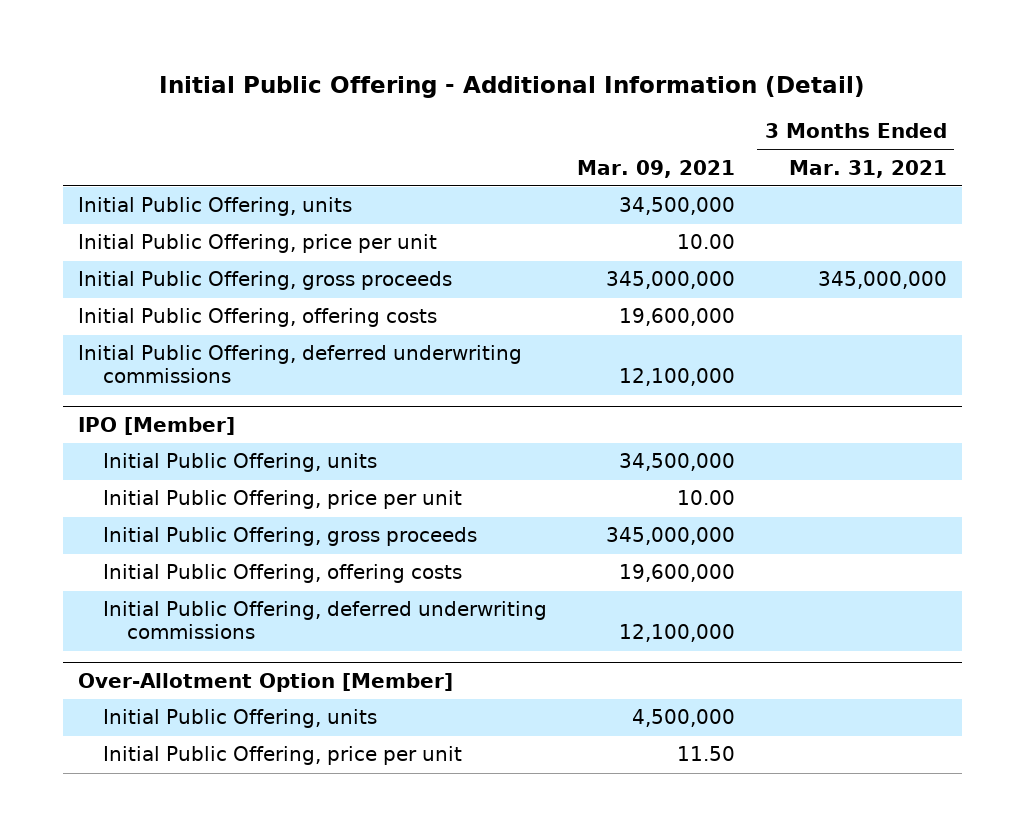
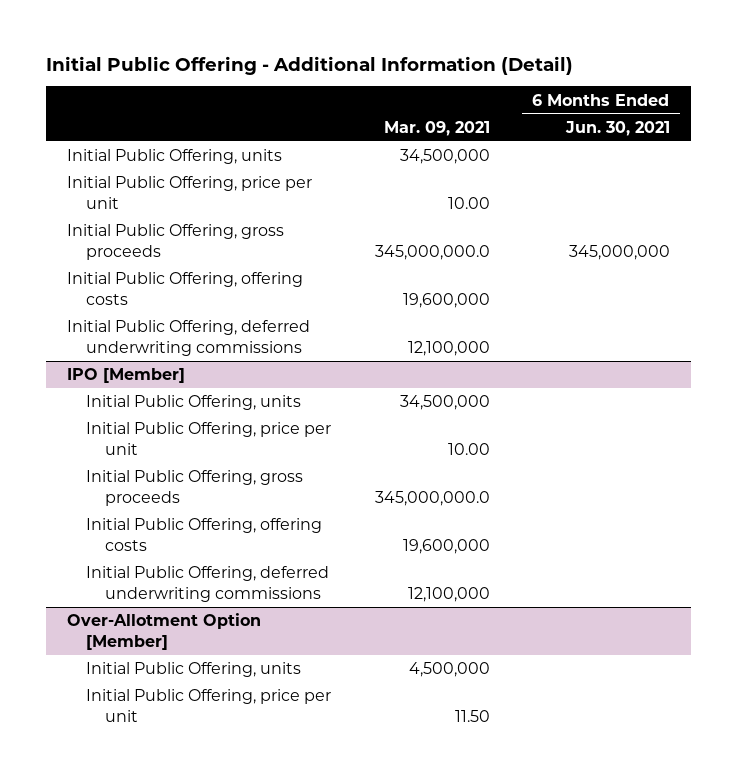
- | Mar. 09, 2021 | 3 Months Ended Mar. 31, 2021
+ | Mar. 09, 2021 | 6 Months Ended Jun. 30, 2021
- Initial Public Offering, gross proceeds | 345,000,000 | 345,000,000
+ Initial Public Offering, gross proceeds | 345,000,000.0 | 345,000,000
@ IPO [Member]
- Initial Public Offering, gross proceeds | 345,000,000 |
+ Initial Public Offering, gross proceeds | 345,000,000.0 |

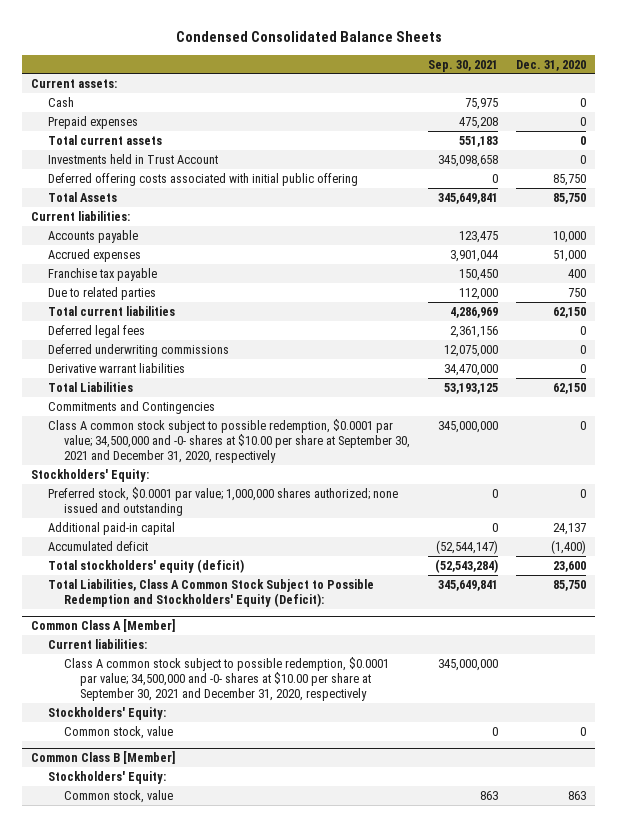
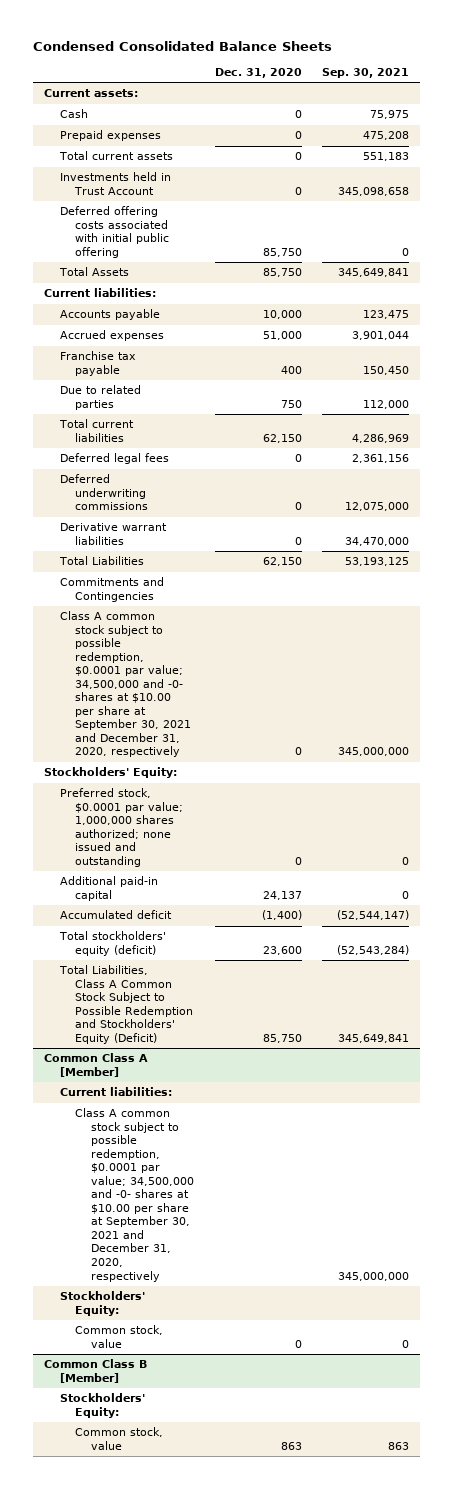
- | Sep. 30, 2021 | Dec. 31, 2020
+ | Dec. 31, 2020 | Sep. 30, 2021
- Total Liabilities, Class A Common Stock Subject to Possible Redemption and Stockholders' Equity (Deficit): | 345,649,841 | 85,750
+ Total Liabilities, Class A Common Stock Subject to Possible Redemption and Stockholders' Equity (Deficit) | 85,750 | 345,649,841

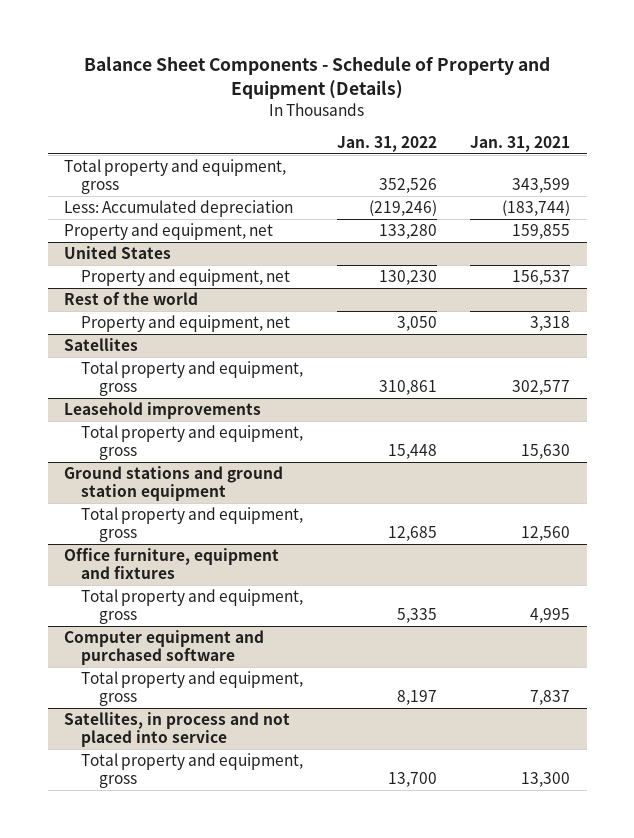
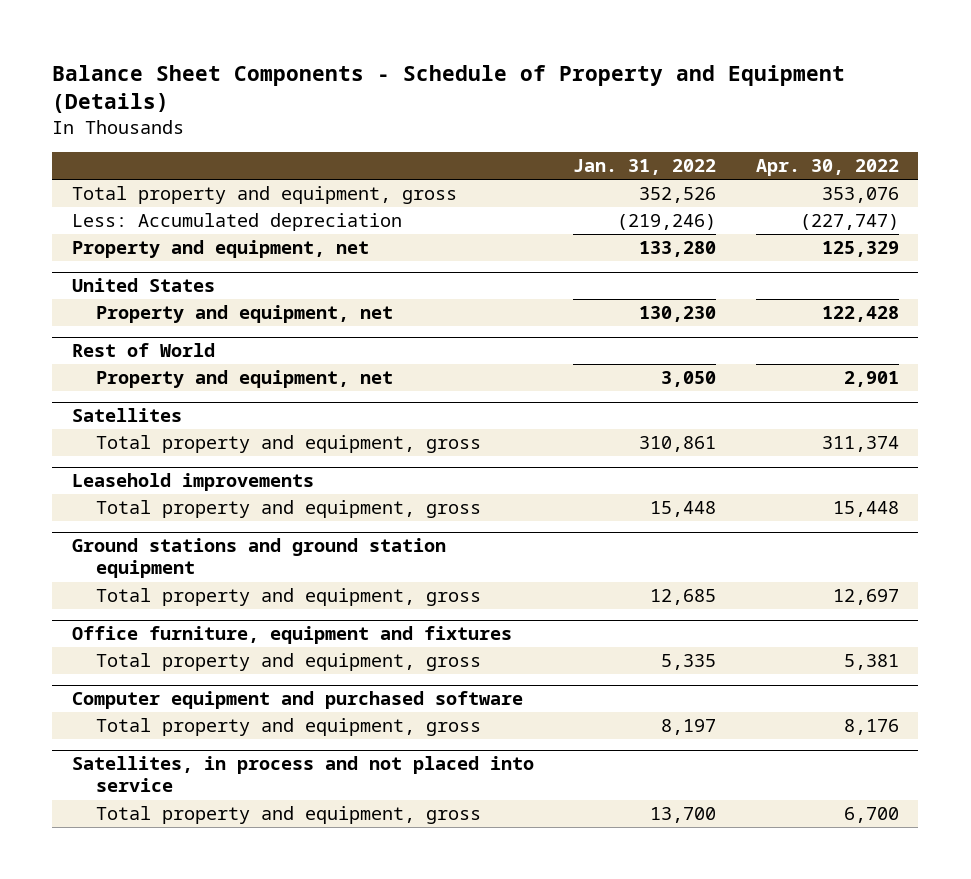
- | Jan. 31, 2022 | Jan. 31, 2021
+ | Jan. 31, 2022 | Apr. 30, 2022
- Rest of the world
+ Rest of World

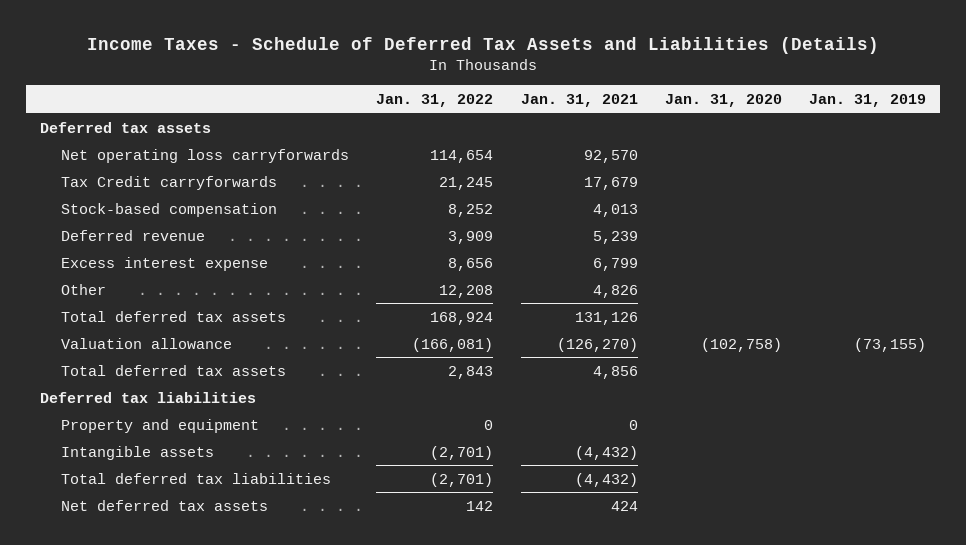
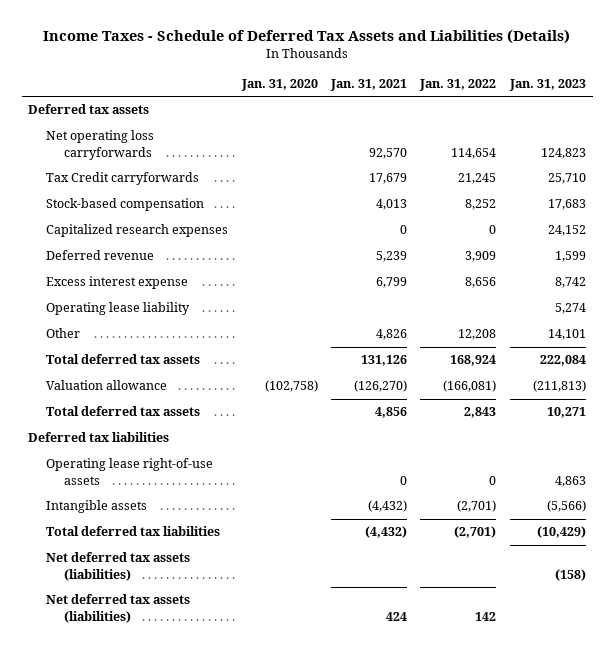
- | Jan. 31, 2022 | Jan. 31, 2021 | Jan. 31, 2020 | Jan. 31, 2019
+ | Jan. 31, 2020 | Jan. 31, 2021 | Jan. 31, 2022 | Jan. 31, 2023
+ Capitalized research expenses | | 0 | 0 | 24,152
+ Operating lease liability | | | | 5,274
- Property and equipment | 0 | 0 | |
+ Operating lease right-of-use assets | | 0 | 0 | 4,863
- Net deferred tax assets | 142 | 424 | |
+ Net deferred tax assets (liabilities) | | | | (158)
+ Net deferred tax assets (liabilities) | | 424 | 142 |

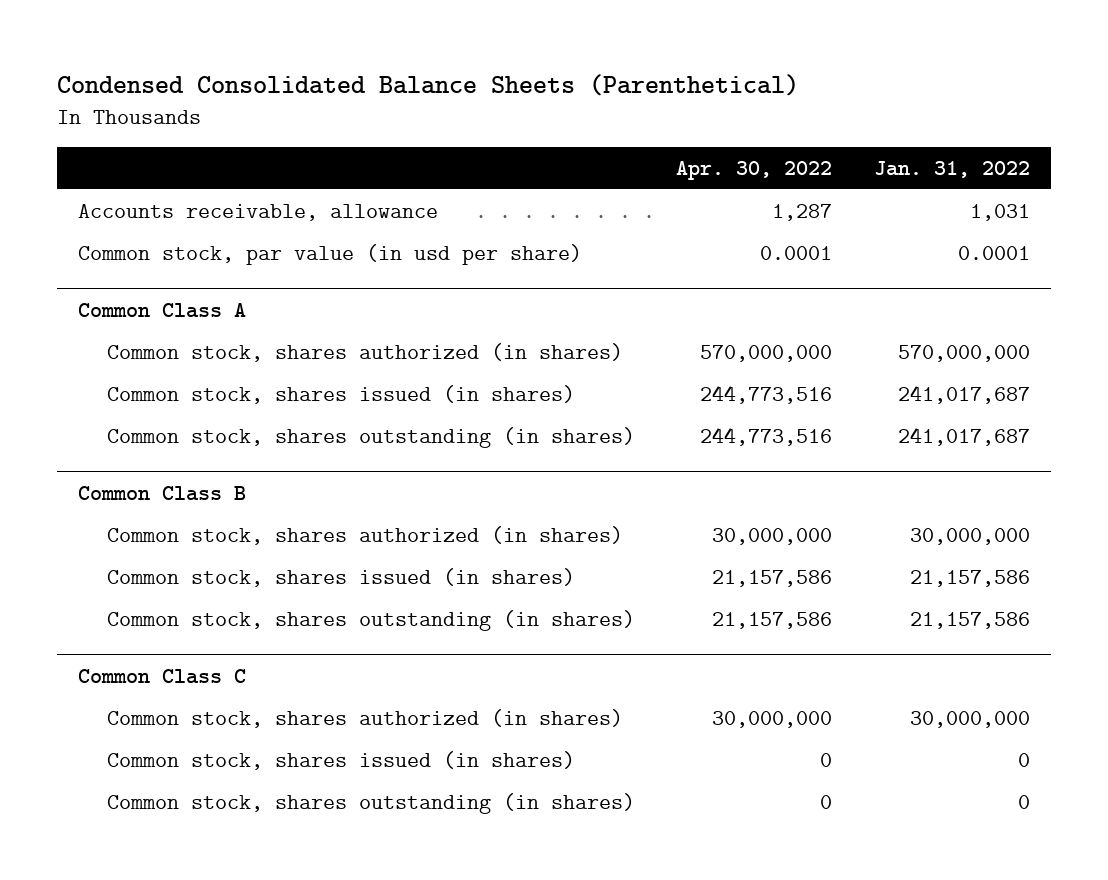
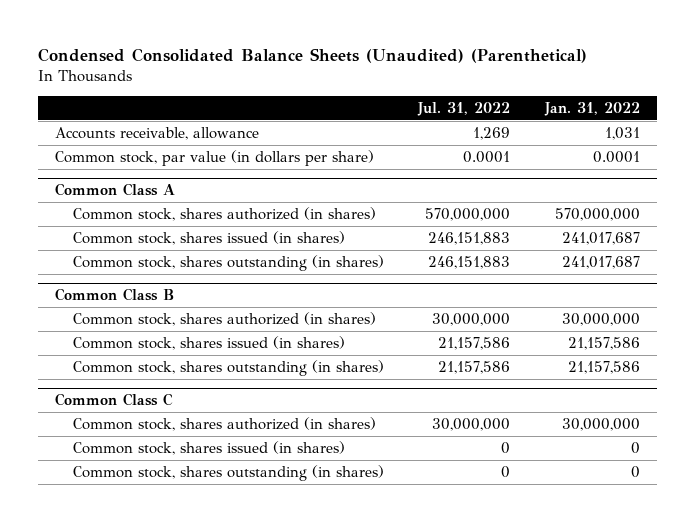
- Condensed Consolidated Balance Sheets (Parenthetical)
+ Condensed Consolidated Balance Sheets (Unaudited) (Parenthetical)
- | Apr. 30, 2022 | Jan. 31, 2022
+ | Jul. 31, 2022 | Jan. 31, 2022
- Common stock, par value (in usd per share) | 0.0001 | 0.0001
+ Common stock, par value (in dollars per share) | 0.0001 | 0.0001

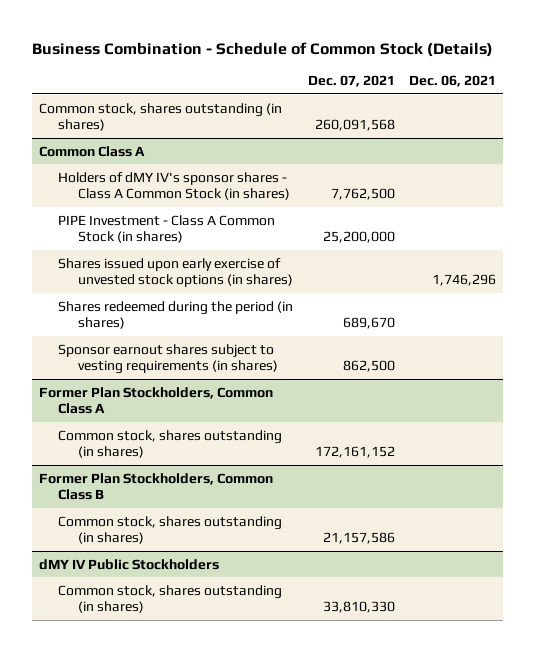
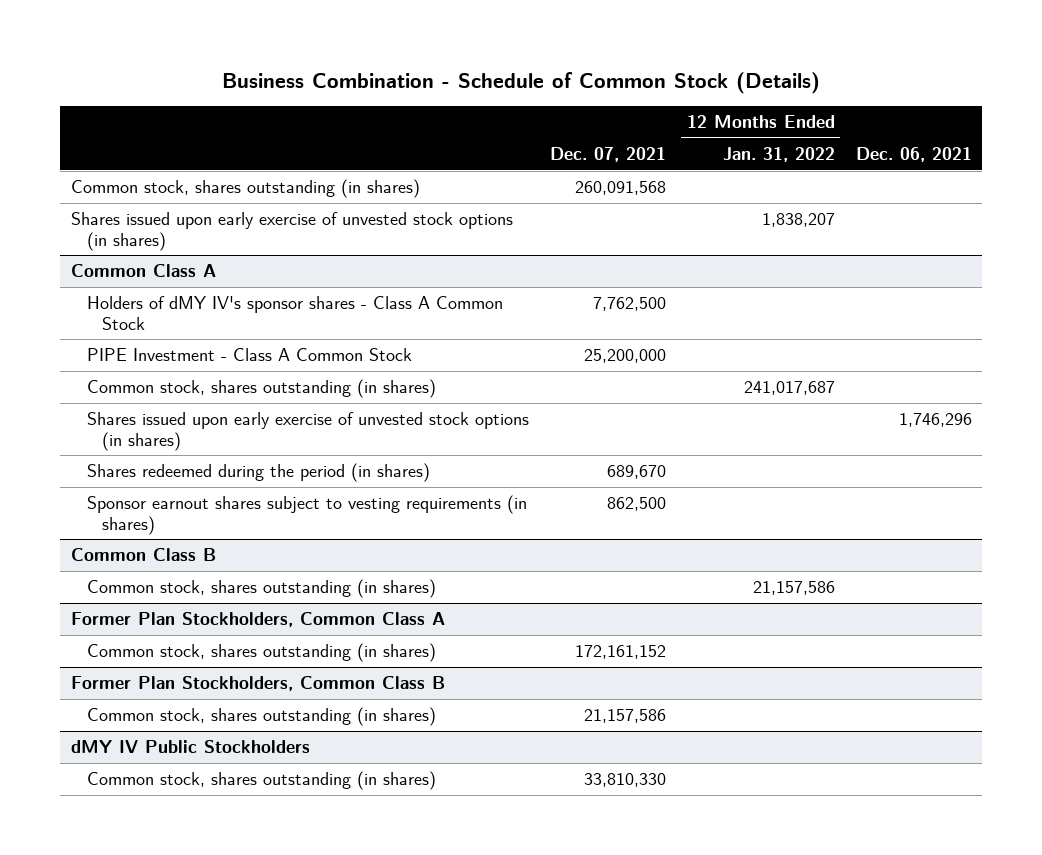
- | Dec. 07, 2021 | Dec. 06, 2021
+ | Dec. 07, 2021 | 12 Months Ended Jan. 31, 2022 | Dec. 06, 2021
+ Shares issued upon early exercise of unvested stock options (in shares) | | 1,838,207 |
@ Common Class A
- Holders of dMY IV's sponsor shares - Class A Common Stock (in shares) | 7,762,500 |
- PIPE Investment - Class A Common Stock (in shares) | 25,200,000 |
+ Holders of dMY IV's sponsor shares - Class A Common Stock | 7,762,500 | |
+ PIPE Investment - Class A Common Stock | 25,200,000 | |
+ Common stock, shares outstanding (in shares) | | 241,017,687 |
+ Common Class B
+ Common stock, shares outstanding (in shares) | | 21,157,586 |

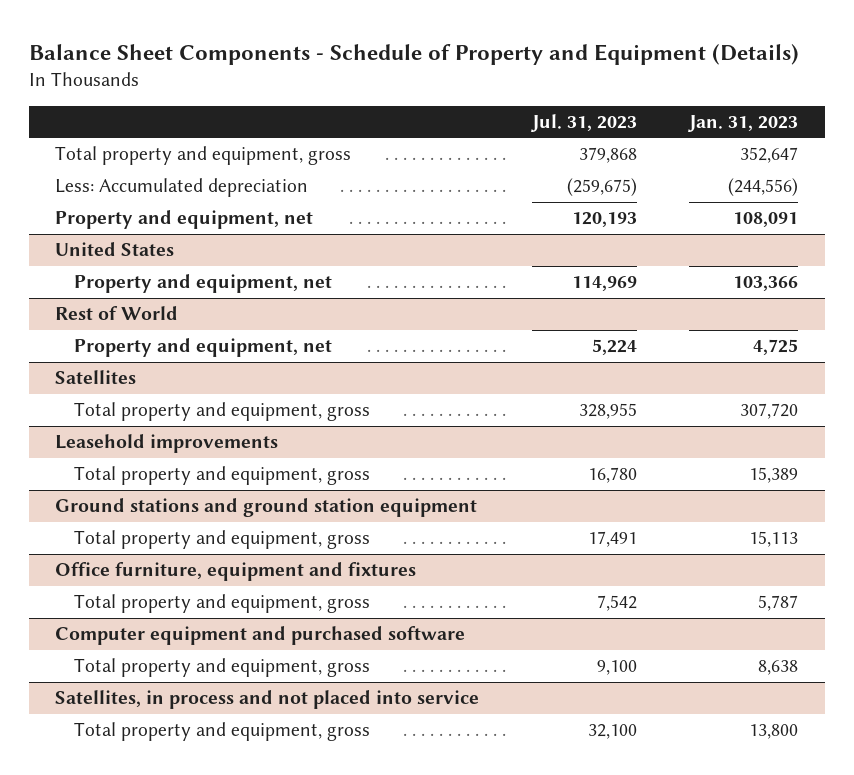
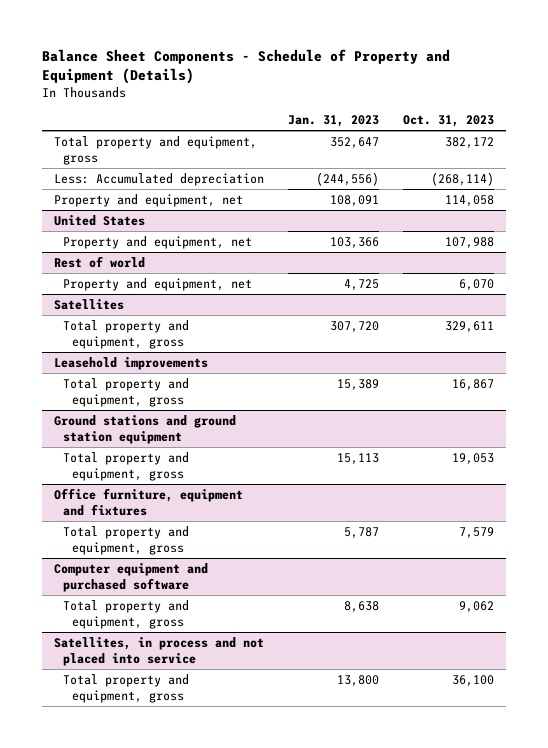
- | Jul. 31, 2023 | Jan. 31, 2023
+ | Jan. 31, 2023 | Oct. 31, 2023
- Rest of World
+ Rest of world

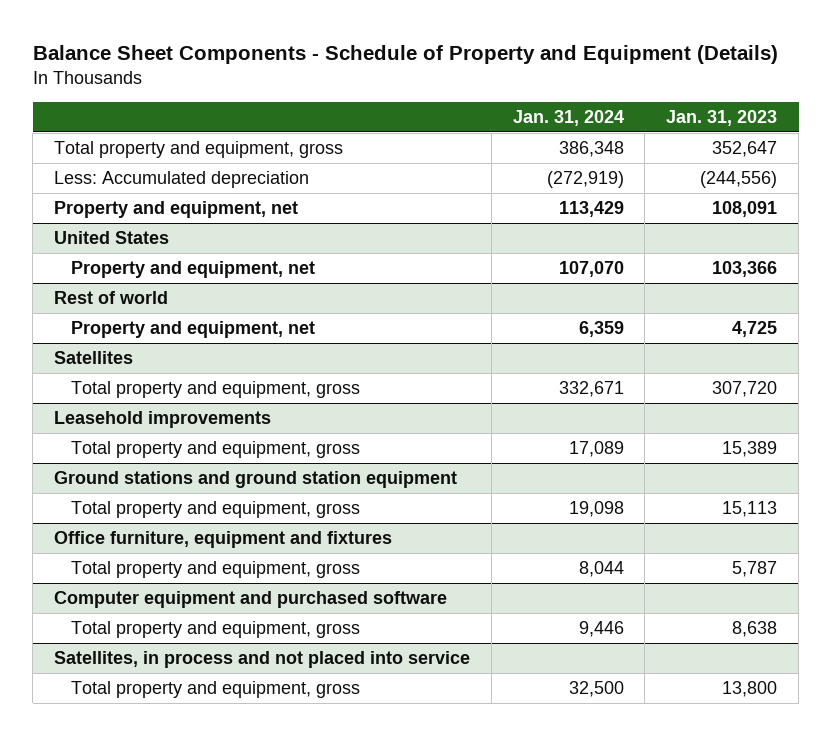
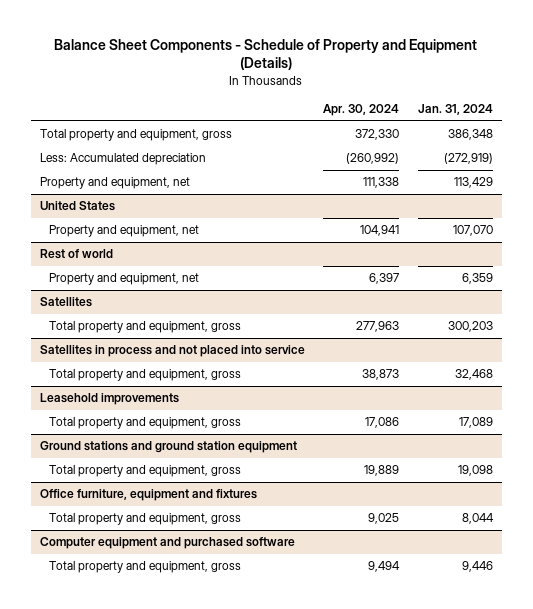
- | Jan. 31, 2024 | Jan. 31, 2023
+ | Apr. 30, 2024 | Jan. 31, 2024
@ Satellites
- Total property and equipment, gross | 332,671 | 307,720
+ Total property and equipment, gross | 277,963 | 300,203
+ Satellites in process and not placed into service
+ Total property and equipment, gross | 38,873 | 32,468
- Satellites, in process and not placed into service
- Total property and equipment, gross | 32,500 | 13,800

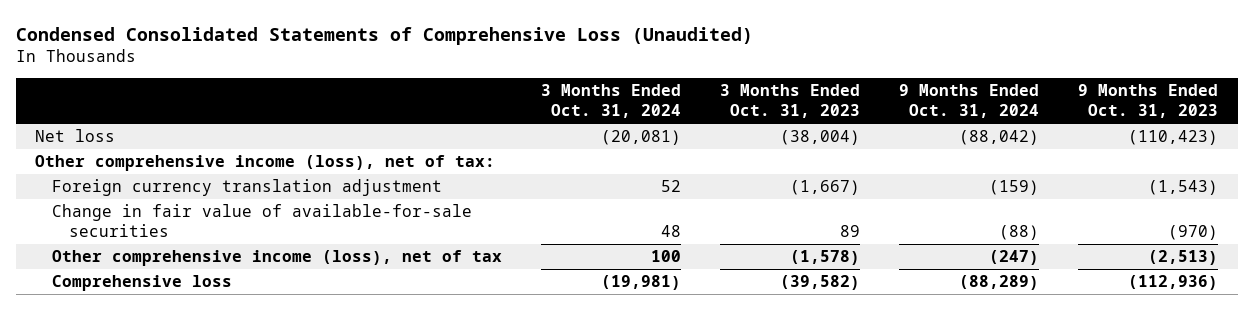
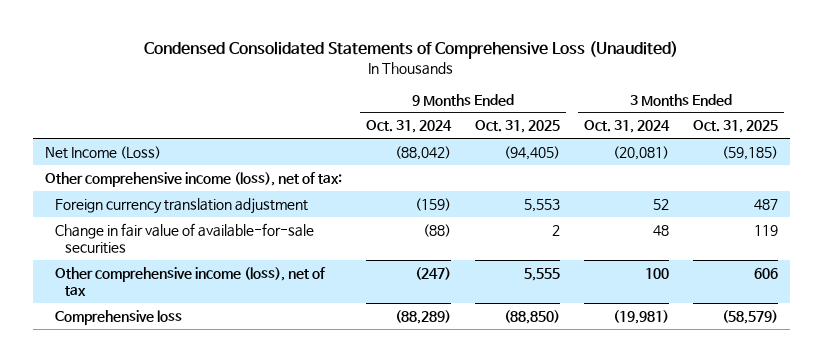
- | 3 Months Ended Oct. 31, 2024 | 3 Months Ended Oct. 31, 2023 | 9 Months Ended Oct. 31, 2024 | 9 Months Ended Oct. 31, 2023
+ | 9 Months Ended Oct. 31, 2024 | 9 Months Ended Oct. 31, 2025 | 3 Months Ended Oct. 31, 2024 | 3 Months Ended Oct. 31, 2025
- Net loss | (20,081) | (38,004) | (88,042) | (110,423)
+ Net Income (Loss) | (88,042) | (94,405) | (20,081) | (59,185)

